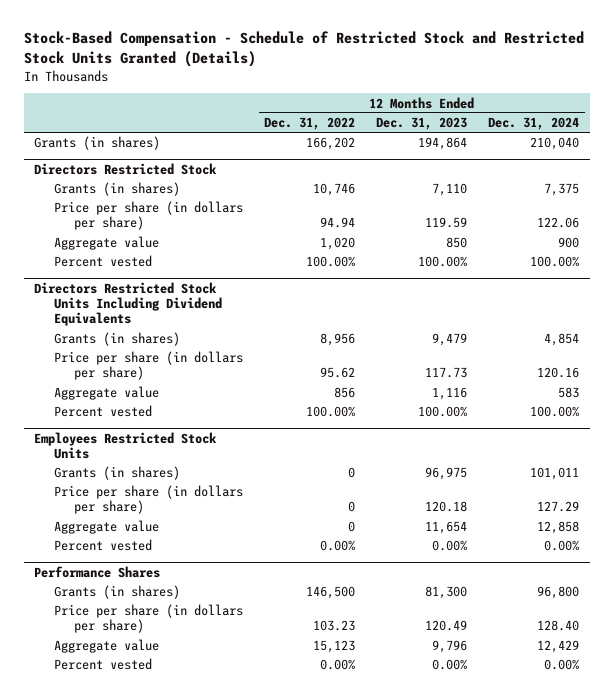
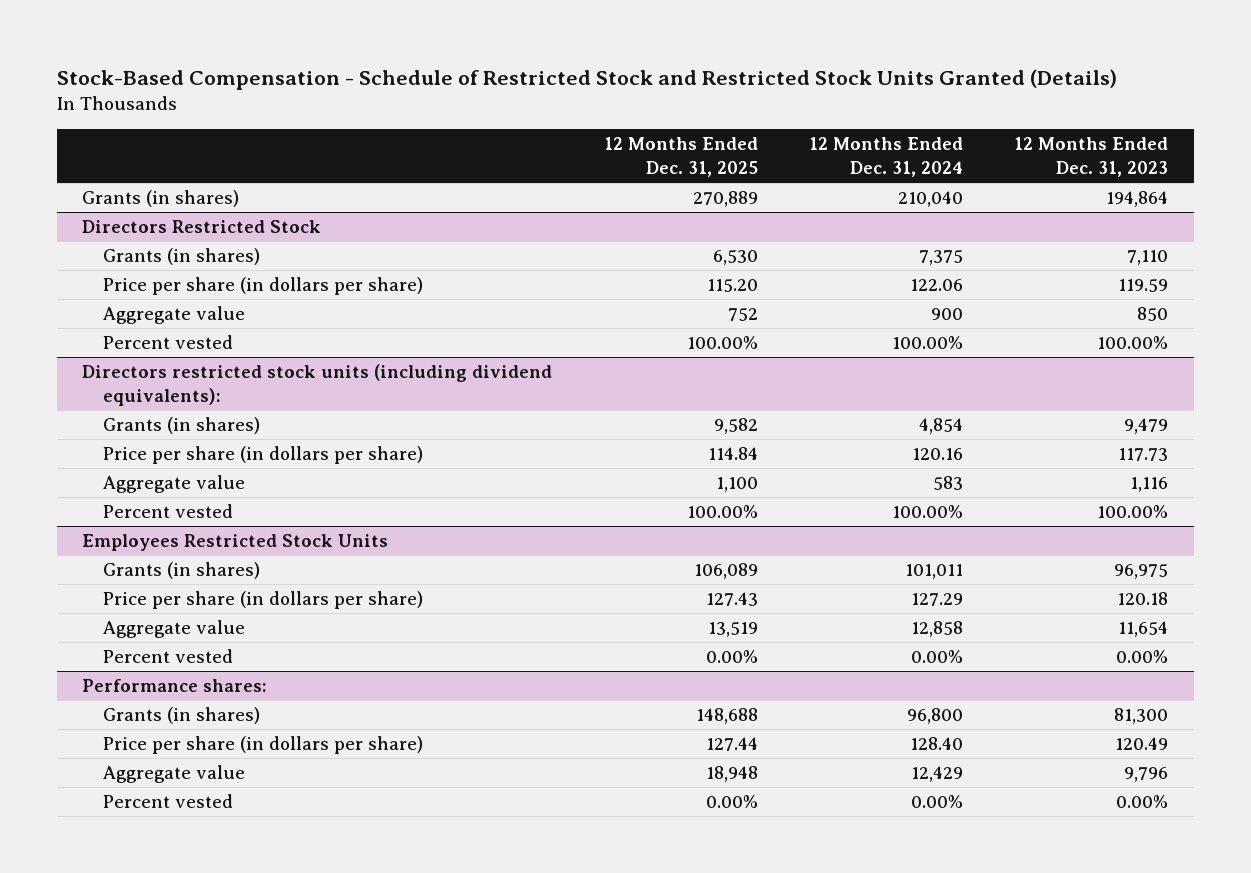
- | 12 Months Ended Dec. 31, 2022 | 12 Months Ended Dec. 31, 2023 | 12 Months Ended Dec. 31, 2024
+ | 12 Months Ended Dec. 31, 2025 | 12 Months Ended Dec. 31, 2024 | 12 Months Ended Dec. 31, 2023
- Directors Restricted Stock Units Including Dividend Equivalents
+ Directors restricted stock units (including dividend equivalents):
- Performance Shares
+ Performance shares:

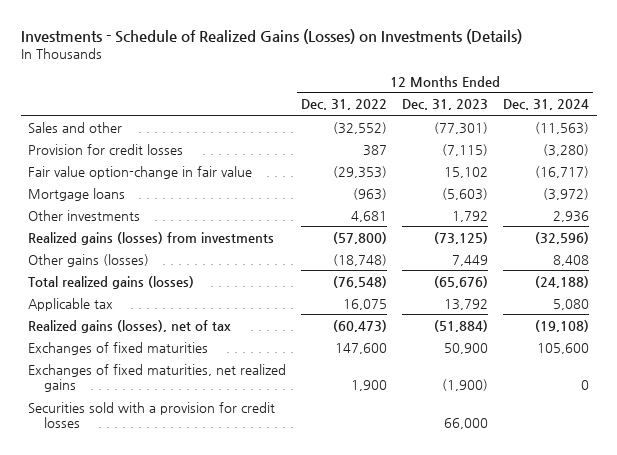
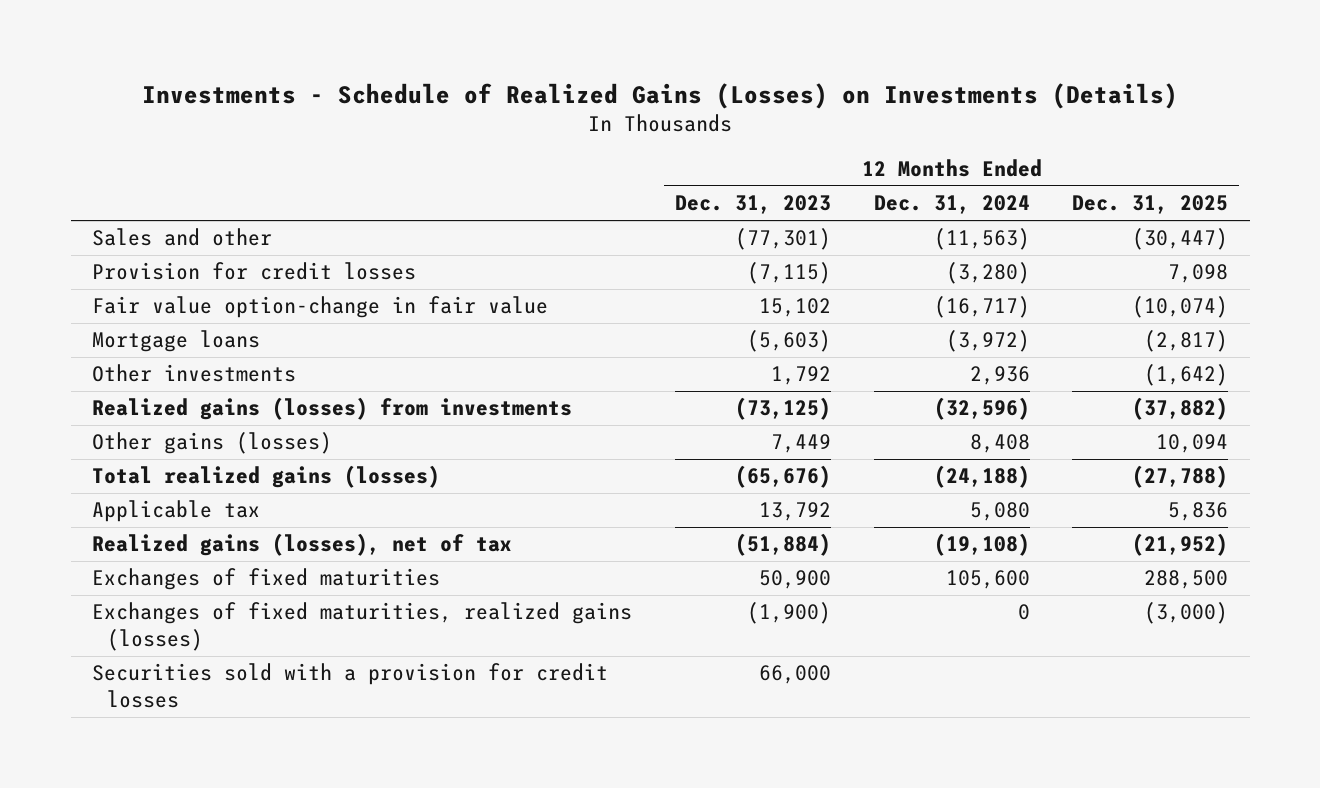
- | 12 Months Ended Dec. 31, 2022 | 12 Months Ended Dec. 31, 2023 | 12 Months Ended Dec. 31, 2024
+ | 12 Months Ended Dec. 31, 2023 | 12 Months Ended Dec. 31, 2024 | 12 Months Ended Dec. 31, 2025
- Exchanges of fixed maturities, net realized gains | 1,900 | (1,900) | 0
+ Exchanges of fixed maturities, realized gains (losses) | (1,900) | 0 | (3,000)

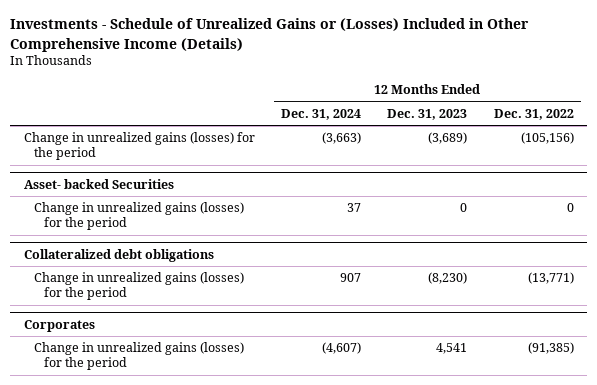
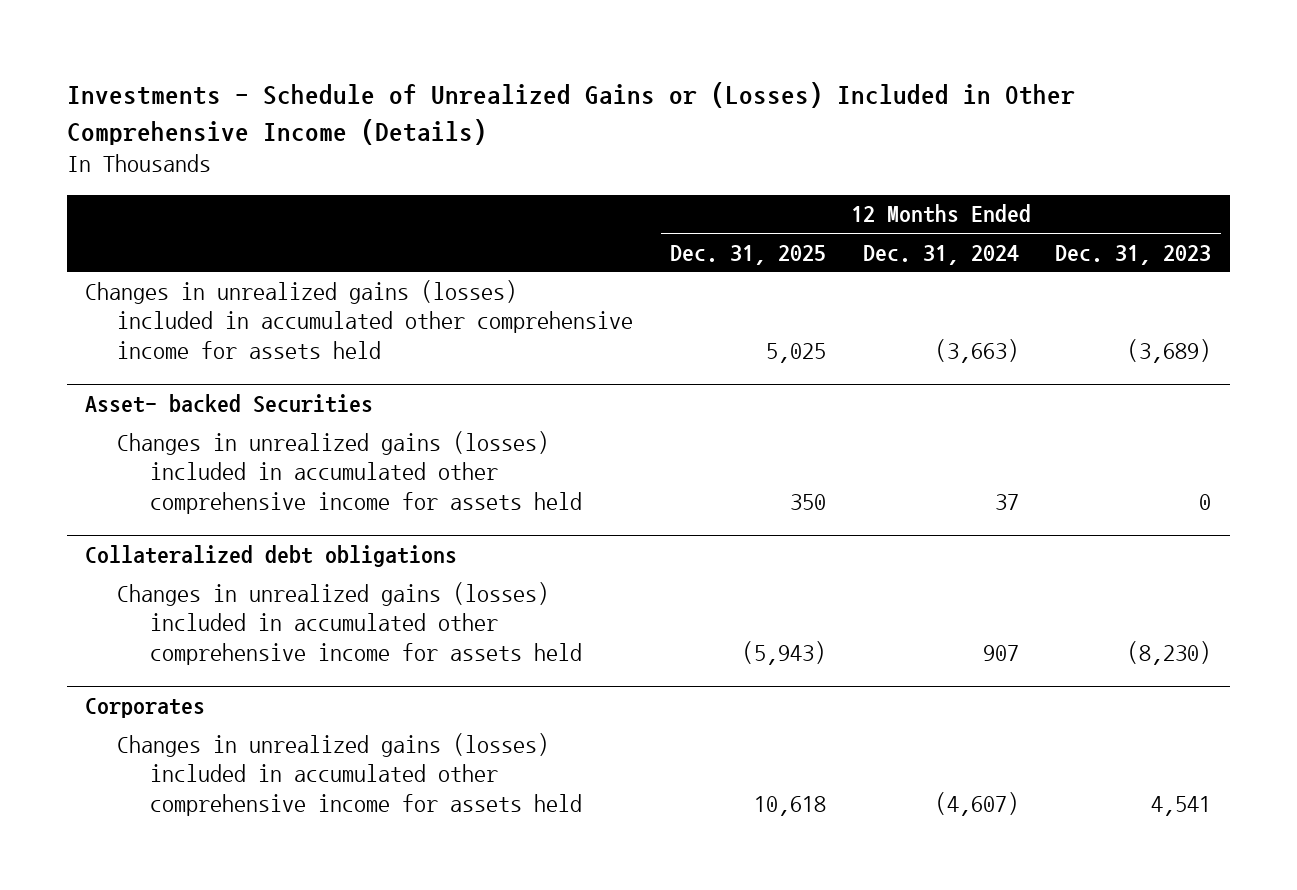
- | 12 Months Ended Dec. 31, 2024 | 12 Months Ended Dec. 31, 2023 | 12 Months Ended Dec. 31, 2022
+ | 12 Months Ended Dec. 31, 2025 | 12 Months Ended Dec. 31, 2024 | 12 Months Ended Dec. 31, 2023
- Change in unrealized gains (losses) for the period | (3,663) | (3,689) | (105,156)
+ Changes in unrealized gains (losses) included in accumulated other comprehensive income for assets held | 5,025 | (3,663) | (3,689)
@ Asset- backed Securities
- Change in unrealized gains (losses) for the period | 37 | 0 | 0
+ Changes in unrealized gains (losses) included in accumulated other comprehensive income for assets held | 350 | 37 | 0
@ Collateralized debt obligations
- Change in unrealized gains (losses) for the period | 907 | (8,230) | (13,771)
+ Changes in unrealized gains (losses) included in accumulated other comprehensive income for assets held | (5,943) | 907 | (8,230)
@ Corporates
- Change in unrealized gains (losses) for the period | (4,607) | 4,541 | (91,385)
+ Changes in unrealized gains (losses) included in accumulated other comprehensive income for assets held | 10,618 | (4,607) | 4,541

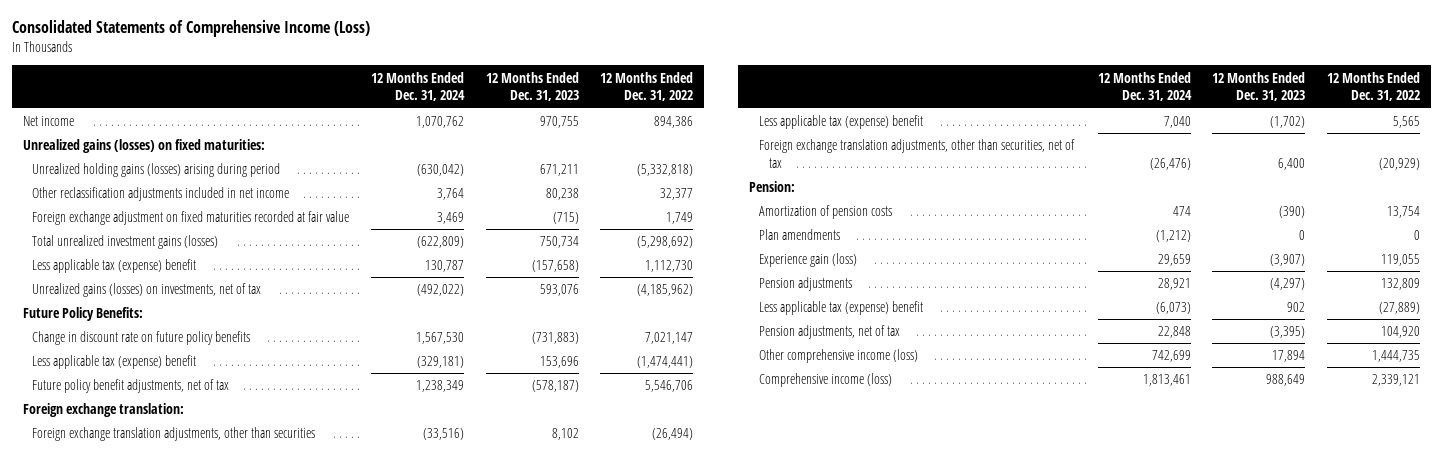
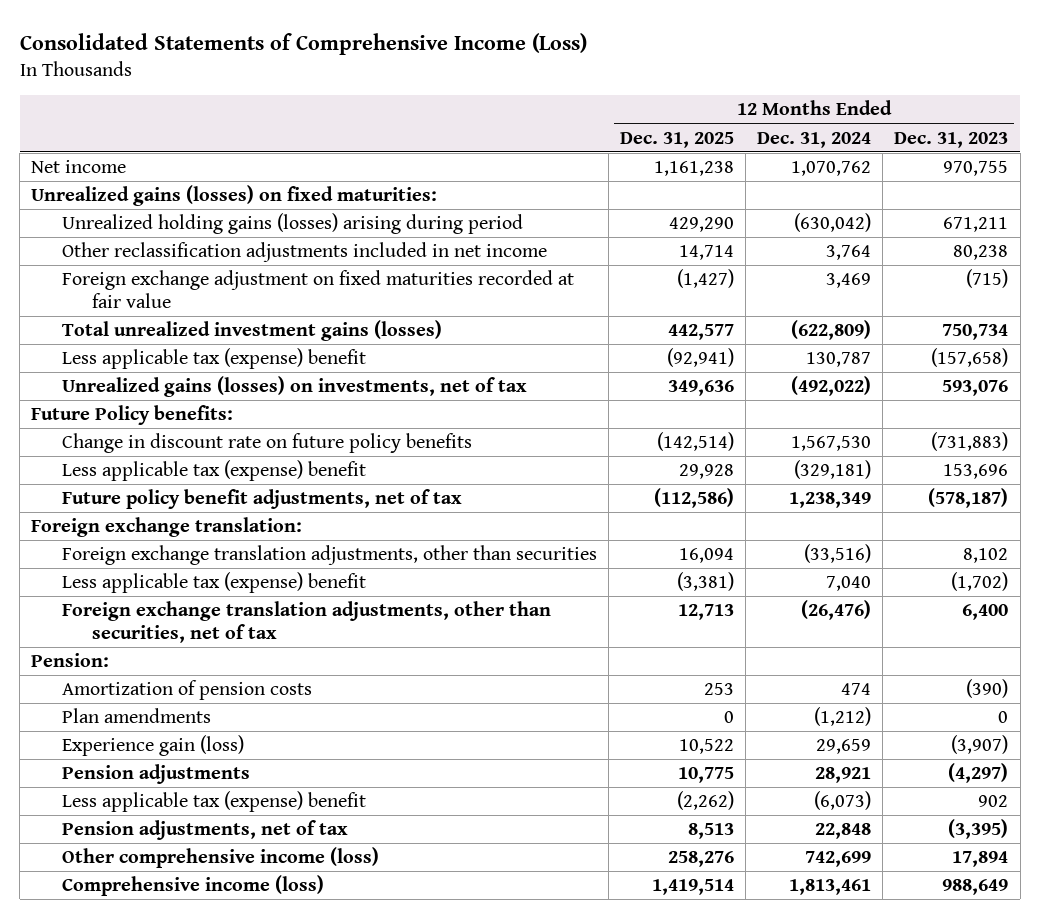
- | 12 Months Ended Dec. 31, 2024 | 12 Months Ended Dec. 31, 2023 | 12 Months Ended Dec. 31, 2022
+ | 12 Months Ended Dec. 31, 2025 | 12 Months Ended Dec. 31, 2024 | 12 Months Ended Dec. 31, 2023
- Future Policy Benefits:
+ Future Policy benefits:

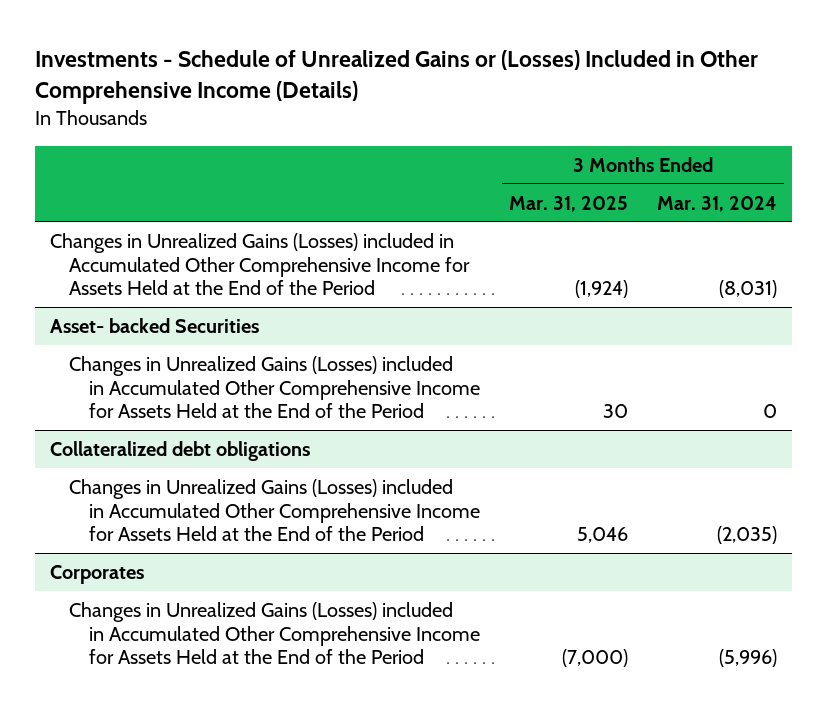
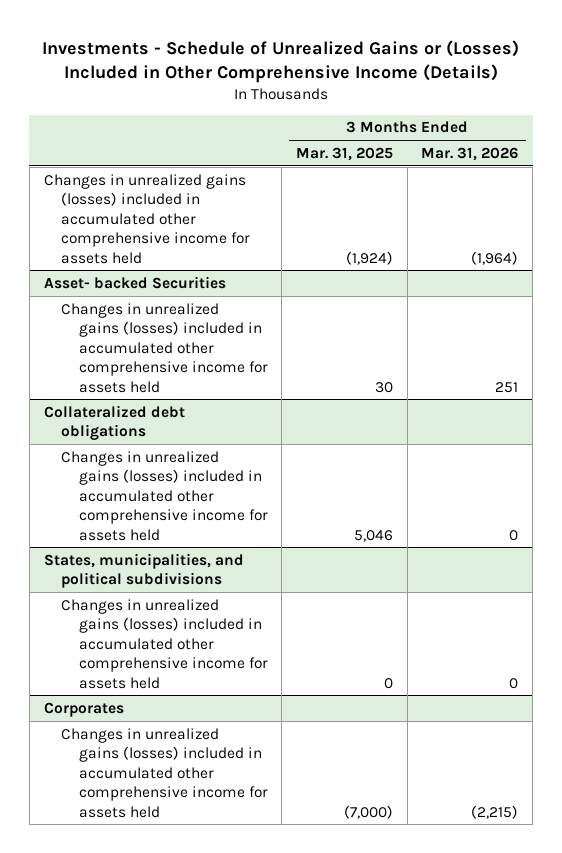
- | 3 Months Ended Mar. 31, 2025 | 3 Months Ended Mar. 31, 2024
+ | 3 Months Ended Mar. 31, 2025 | 3 Months Ended Mar. 31, 2026
- Changes in Unrealized Gains (Losses) included in Accumulated Other Comprehensive Income for Assets Held at the End of the Period | (1,924) | (8,031)
+ Changes in unrealized gains (losses) included in accumulated other comprehensive income for assets held | (1,924) | (1,964)
@ Asset- backed Securities
- Changes in Unrealized Gains (Losses) included in Accumulated Other Comprehensive Income for Assets Held at the End of the Period | 30 | 0
+ Changes in unrealized gains (losses) included in accumulated other comprehensive income for assets held | 30 | 251
@ Collateralized debt obligations
- Changes in Unrealized Gains (Losses) included in Accumulated Other Comprehensive Income for Assets Held at the End of the Period | 5,046 | (2,035)
+ Changes in unrealized gains (losses) included in accumulated other comprehensive income for assets held | 5,046 | 0
+ States, municipalities, and political subdivisions
+ Changes in unrealized gains (losses) included in accumulated other comprehensive income for assets held | 0 | 0
@ Corporates
- Changes in Unrealized Gains (Losses) included in Accumulated Other Comprehensive Income for Assets Held at the End of the Period | (7,000) | (5,996)
+ Changes in unrealized gains (losses) included in accumulated other comprehensive income for assets held | (7,000) | (2,215)

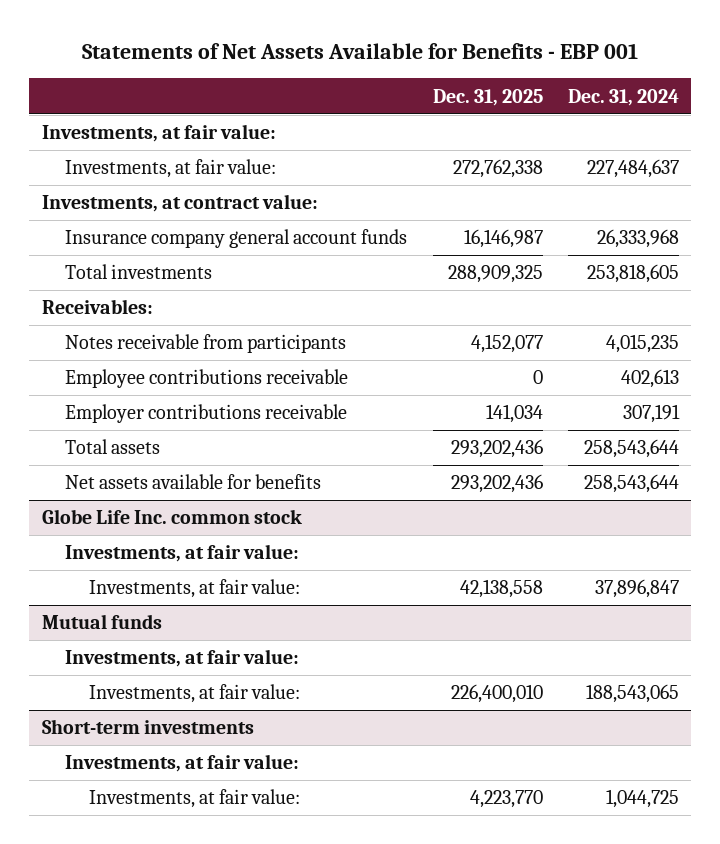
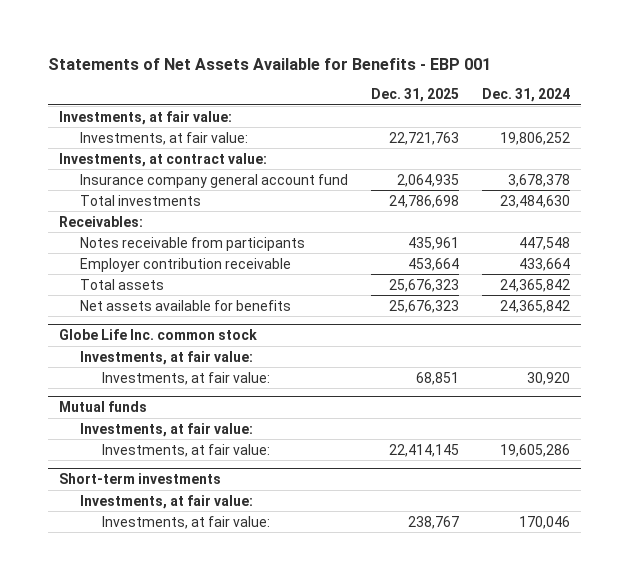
- Investments, at fair value: | 272,762,338 | 227,484,637
+ Investments, at fair value: | 22,721,763 | 19,806,252
- Insurance company general account funds | 16,146,987 | 26,333,968
- Total investments | 288,909,325 | 253,818,605
+ Insurance company general account fund | 2,064,935 | 3,678,378
+ Total investments | 24,786,698 | 23,484,630
- Notes receivable from participants | 4,152,077 | 4,015,235
- Employee contributions receivable | 0 | 402,613
- Employer contributions receivable | 141,034 | 307,191
- Total assets | 293,202,436 | 258,543,644
- Net assets available for benefits | 293,202,436 | 258,543,644
+ Notes receivable from participants | 435,961 | 447,548
+ Employer contribution receivable | 453,664 | 433,664
+ Total assets | 25,676,323 | 24,365,842
+ Net assets available for benefits | 25,676,323 | 24,365,842
@ Globe Life Inc. common stock
- Investments, at fair value: | 42,138,558 | 37,896,847
+ Investments, at fair value: | 68,851 | 30,920
@ Mutual funds
- Investments, at fair value: | 226,400,010 | 188,543,065
+ Investments, at fair value: | 22,414,145 | 19,605,286
@ Short-term investments
- Investments, at fair value: | 4,223,770 | 1,044,725
+ Investments, at fair value: | 238,767 | 170,046

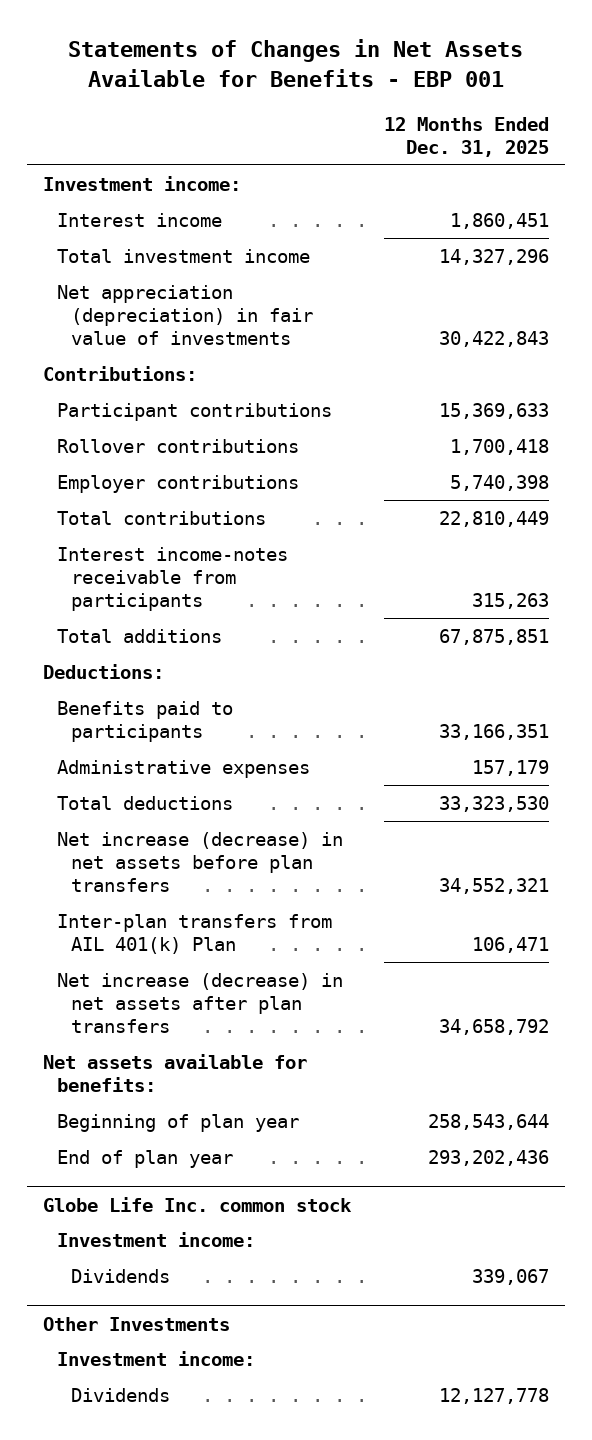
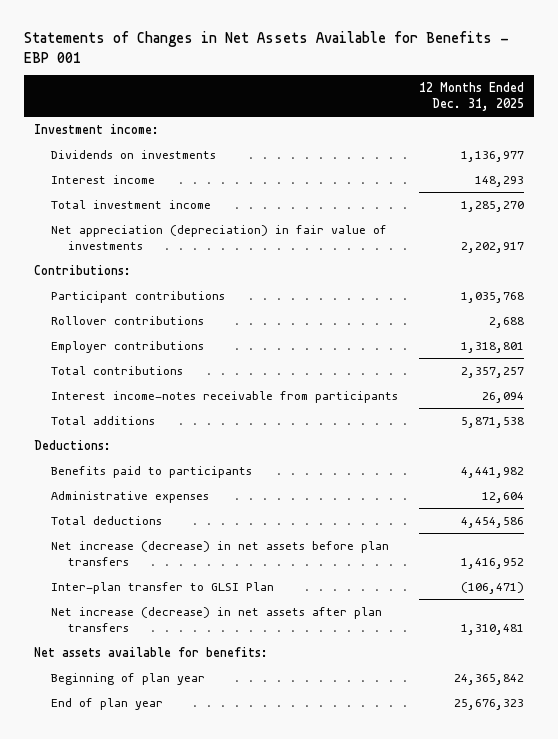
- Interest income | 1,860,451
- Total investment income | 14,327,296
- Net appreciation (depreciation) in fair value of investments | 30,422,843
+ Dividends on investments | 1,136,977
+ Interest income | 148,293
+ Total investment income | 1,285,270
+ Net appreciation (depreciation) in fair value of investments | 2,202,917
- Participant contributions | 15,369,633
- Rollover contributions | 1,700,418
- Employer contributions | 5,740,398
- Total contributions | 22,810,449
- Interest income-notes receivable from participants | 315,263
- Total additions | 67,875,851
+ Participant contributions | 1,035,768
+ Rollover contributions | 2,688
+ Employer contributions | 1,318,801
+ Total contributions | 2,357,257
+ Interest income-notes receivable from participants | 26,094
+ Total additions | 5,871,538
- Benefits paid to participants | 33,166,351
- Administrative expenses | 157,179
- Total deductions | 33,323,530
- Net increase (decrease) in net assets before plan transfers | 34,552,321
- Inter-plan transfers from AIL 401(k) Plan | 106,471
- Net increase (decrease) in net assets after plan transfers | 34,658,792
+ Benefits paid to participants | 4,441,982
+ Administrative expenses | 12,604
+ Total deductions | 4,454,586
+ Net increase (decrease) in net assets before plan transfers | 1,416,952
+ Inter-plan transfer to GLSI Plan | (106,471)
+ Net increase (decrease) in net assets after plan transfers | 1,310,481
- Beginning of plan year | 258,543,644
- End of plan year | 293,202,436
- Globe Life Inc. common stock
- Investment income:
- Dividends | 339,067
- Other Investments
- Investment income:
- Dividends | 12,127,778
+ Beginning of plan year | 24,365,842
+ End of plan year | 25,676,323

